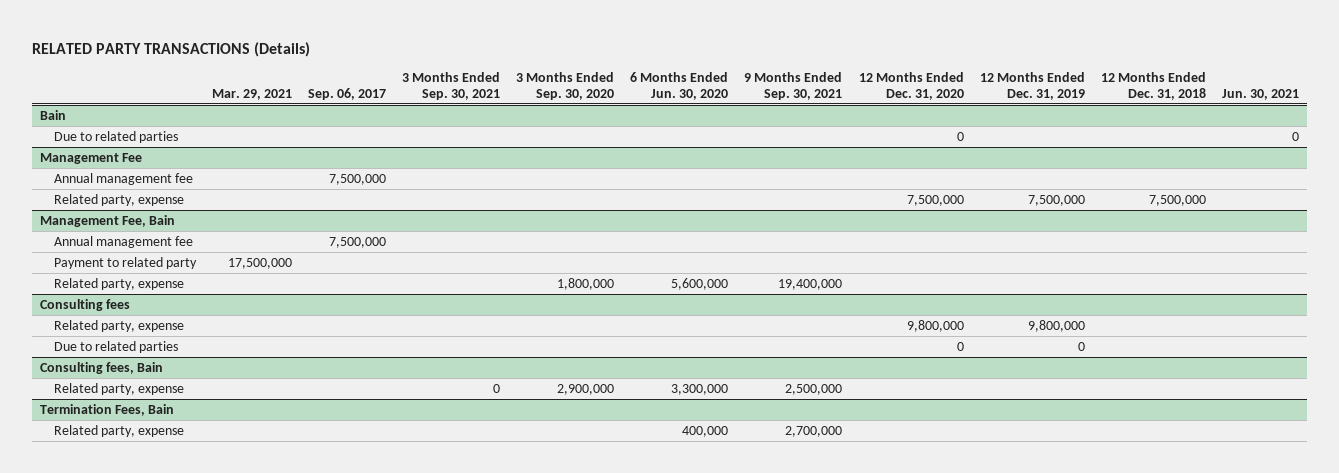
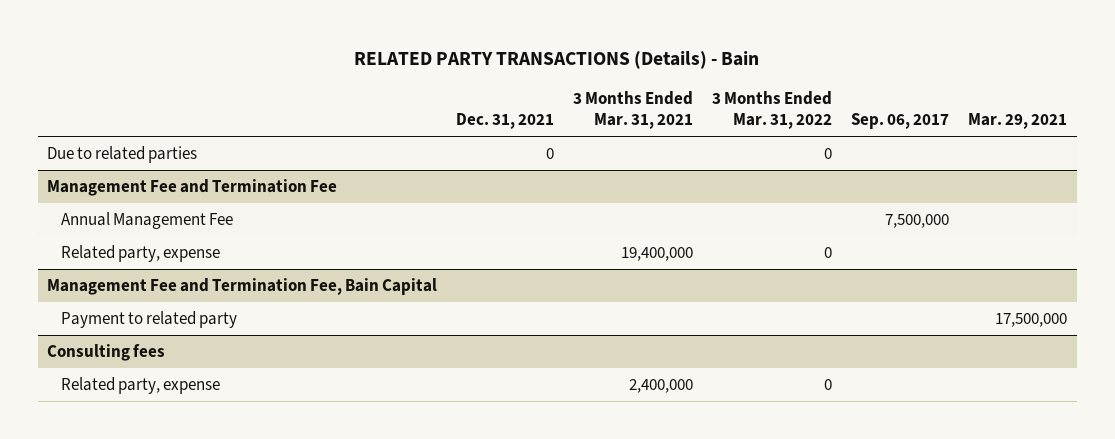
- RELATED PARTY TRANSACTIONS (Details)
+ RELATED PARTY TRANSACTIONS (Details) - Bain
- | Mar. 29, 2021 | Sep. 06, 2017 | 3 Months Ended Sep. 30, 2021 | 3 Months Ended Sep. 30, 2020 | 6 Months Ended Jun. 30, 2020 | 9 Months Ended Sep. 30, 2021 | 12 Months Ended Dec. 31, 2020 | 12 Months Ended Dec. 31, 2019 | 12 Months Ended Dec. 31, 2018 | Jun. 30, 2021
+ | Dec. 31, 2021 | 3 Months Ended Mar. 31, 2021 | 3 Months Ended Mar. 31, 2022 | Sep. 06, 2017 | Mar. 29, 2021
- Bain
- Due to related parties | | | | | | | 0 | | | 0
- Management Fee
- Annual management fee | | 7,500,000 | | | | | | | |
- Related party, expense | | | | | | | 7,500,000 | 7,500,000 | 7,500,000 |
- Management Fee, Bain
- Annual management fee | | 7,500,000 | | | | | | | |
+ Due to related parties | 0 | | 0 | |
+ Management Fee and Termination Fee
+ Annual Management Fee | | | | 7,500,000 |
+ Related party, expense | | 19,400,000 | 0 | |
+ Management Fee and Termination Fee, Bain Capital
- Related party, expense | | | | 1,800,000 | 5,600,000 | 19,400,000 | | | |
@ Consulting fees
- Due to related parties | | | | | | | 0 | 0 | |
- Consulting fees, Bain
- Related party, expense | | | 0 | 2,900,000 | 3,300,000 | 2,500,000 | | | |
- Termination Fees, Bain
- Related party, expense | | | | | 400,000 | 2,700,000 | | | |

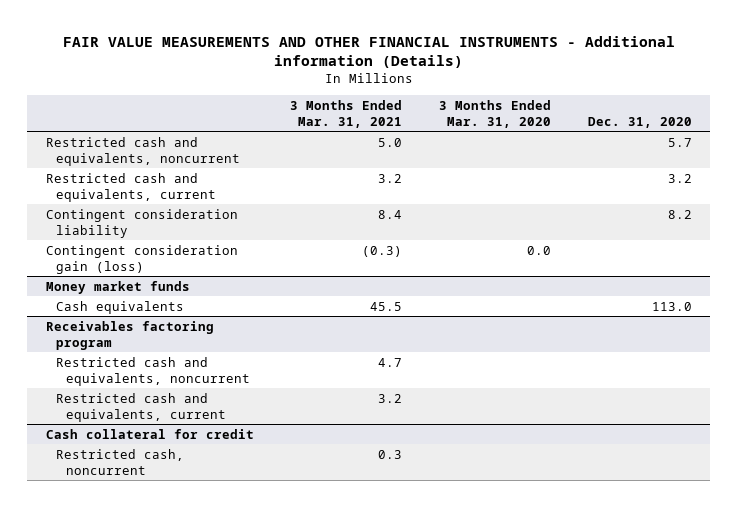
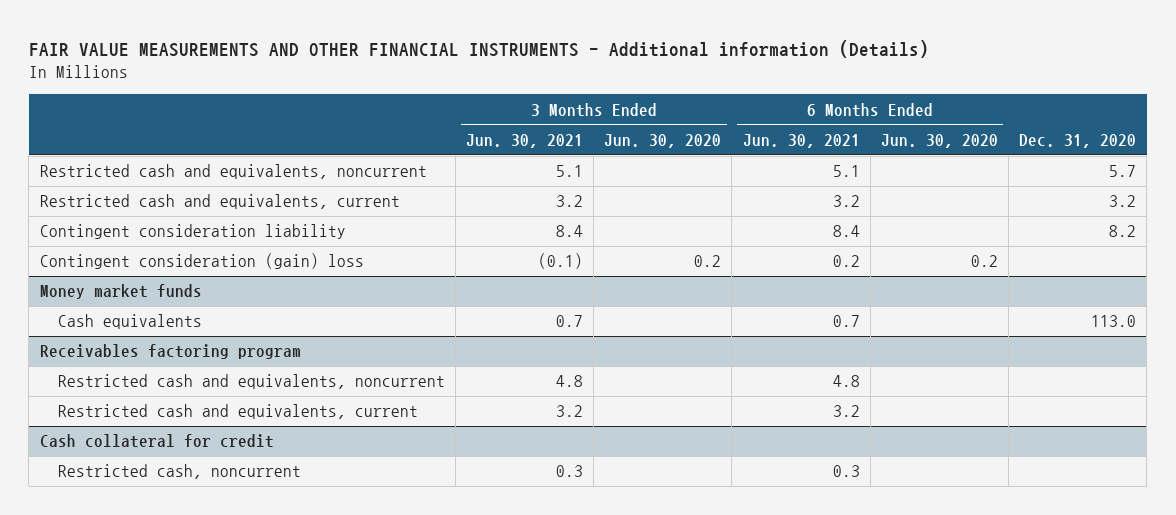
- | 3 Months Ended Mar. 31, 2021 | 3 Months Ended Mar. 31, 2020 | Dec. 31, 2020
+ | 3 Months Ended Jun. 30, 2021 | 3 Months Ended Jun. 30, 2020 | 6 Months Ended Jun. 30, 2021 | 6 Months Ended Jun. 30, 2020 | Dec. 31, 2020
- Contingent consideration gain (loss) | (0.3) | 0.0 |
+ Contingent consideration (gain) loss | (0.1) | 0.2 | 0.2 | 0.2 |

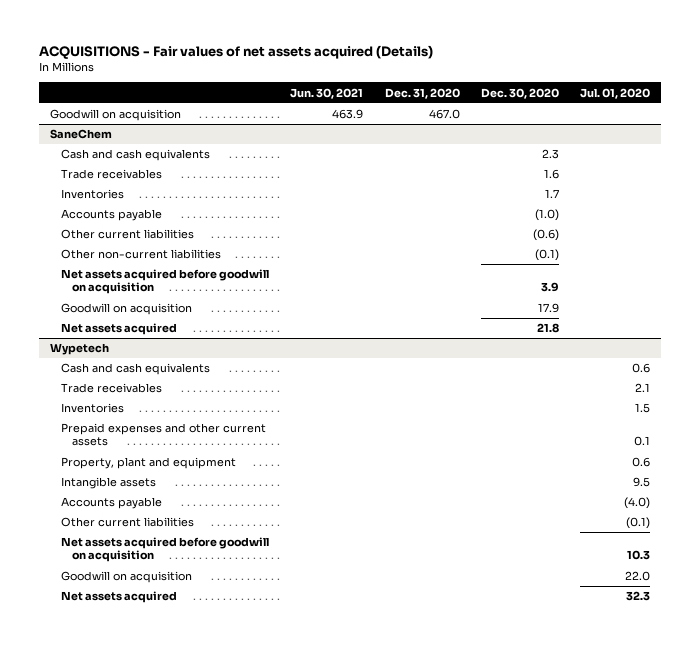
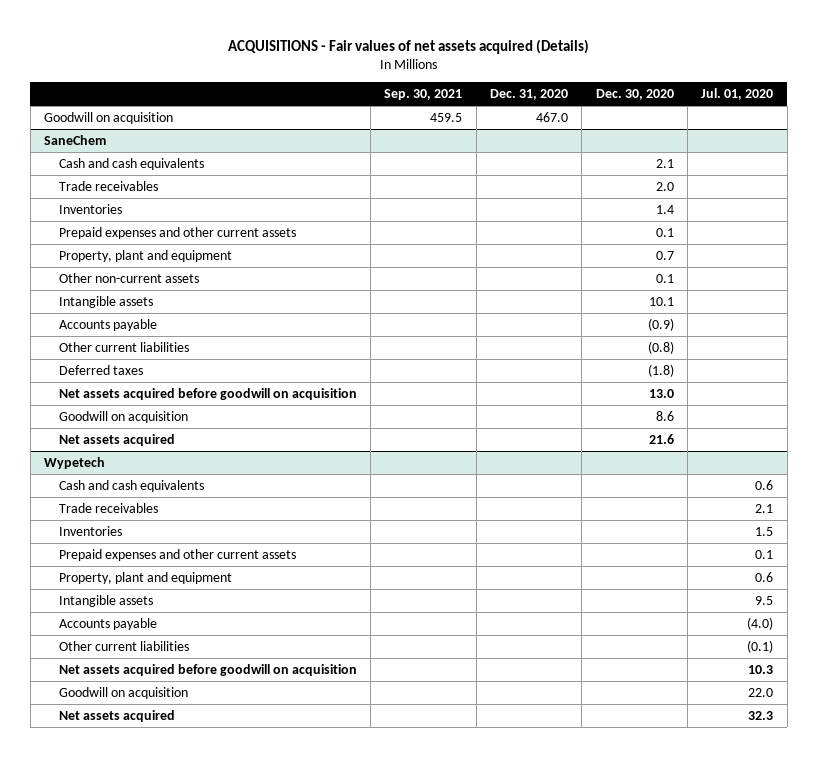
- | Jun. 30, 2021 | Dec. 31, 2020 | Dec. 30, 2020 | Jul. 01, 2020
+ | Sep. 30, 2021 | Dec. 31, 2020 | Dec. 30, 2020 | Jul. 01, 2020
@ SaneChem
- Cash and cash equivalents | | | 2.3 |
- Trade receivables | | | 1.6 |
- Inventories | | | 1.7 |
- Accounts payable | | | (1.0) |
- Other current liabilities | | | (0.6) |
- Other non-current liabilities | | | (0.1) |
- Net assets acquired before goodwill on acquisition | | | 3.9 |
- Goodwill on acquisition | | | 17.9 |
- Net assets acquired | | | 21.8 |
+ Cash and cash equivalents | | | 2.1 |
+ Trade receivables | | | 2.0 |
+ Inventories | | | 1.4 |
+ Prepaid expenses and other current assets | | | 0.1 |
+ Property, plant and equipment | | | 0.7 |
+ Other non-current assets | | | 0.1 |
+ Intangible assets | | | 10.1 |
+ Accounts payable | | | (0.9) |
+ Other current liabilities | | | (0.8) |
+ Deferred taxes | | | (1.8) |
+ Net assets acquired before goodwill on acquisition | | | 13.0 |
+ Goodwill on acquisition | | | 8.6 |
+ Net assets acquired | | | 21.6 |

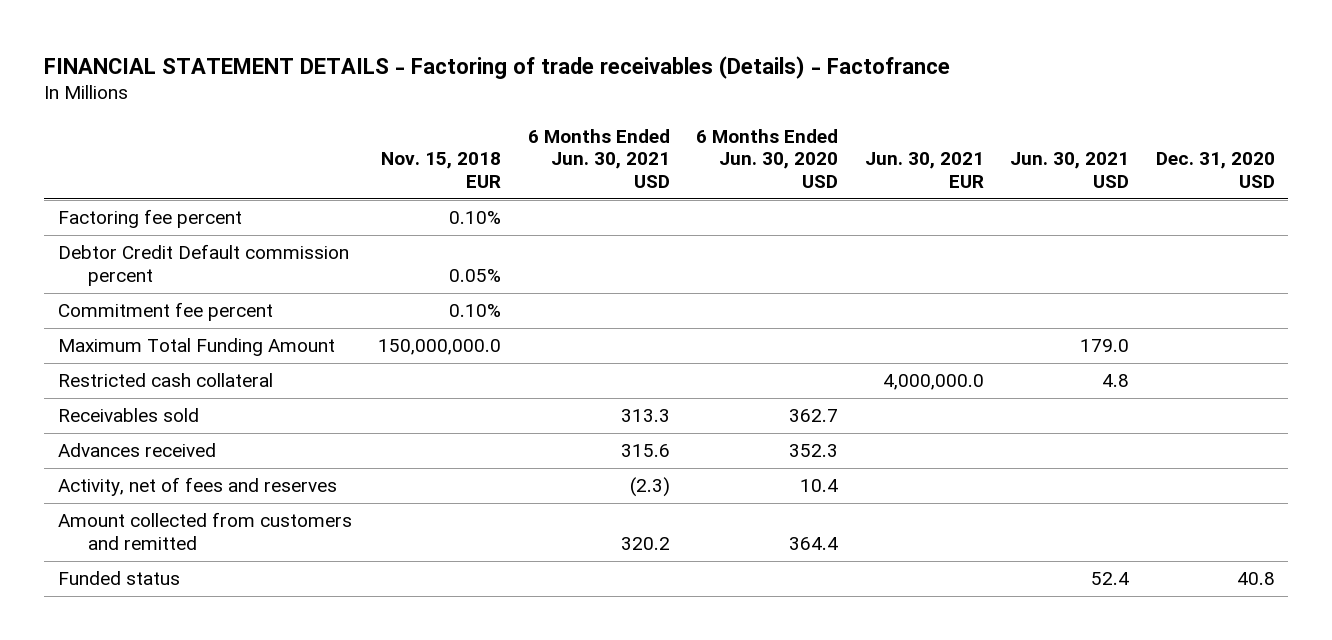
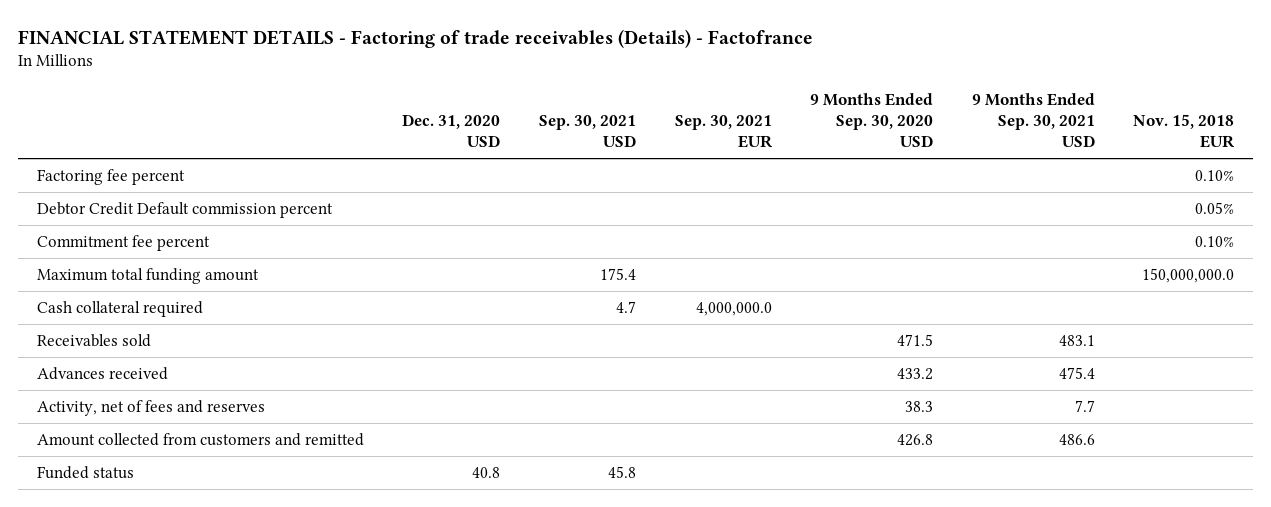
- | Nov. 15, 2018 EUR | 6 Months Ended Jun. 30, 2021 USD | 6 Months Ended Jun. 30, 2020 USD | Jun. 30, 2021 EUR | Jun. 30, 2021 USD | Dec. 31, 2020 USD
+ | Dec. 31, 2020 USD | Sep. 30, 2021 USD | Sep. 30, 2021 EUR | 9 Months Ended Sep. 30, 2020 USD | 9 Months Ended Sep. 30, 2021 USD | Nov. 15, 2018 EUR
- Maximum Total Funding Amount | 150,000,000.0 | | | | 179.0 |
- Restricted cash collateral | | | | 4,000,000.0 | 4.8 |
+ Maximum total funding amount | | 175.4 | | | | 150,000,000.0
+ Cash collateral required | | 4.7 | 4,000,000.0 | | |

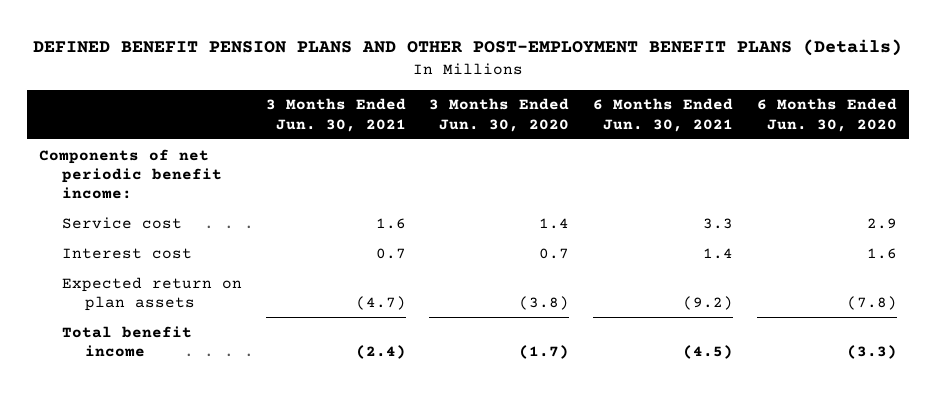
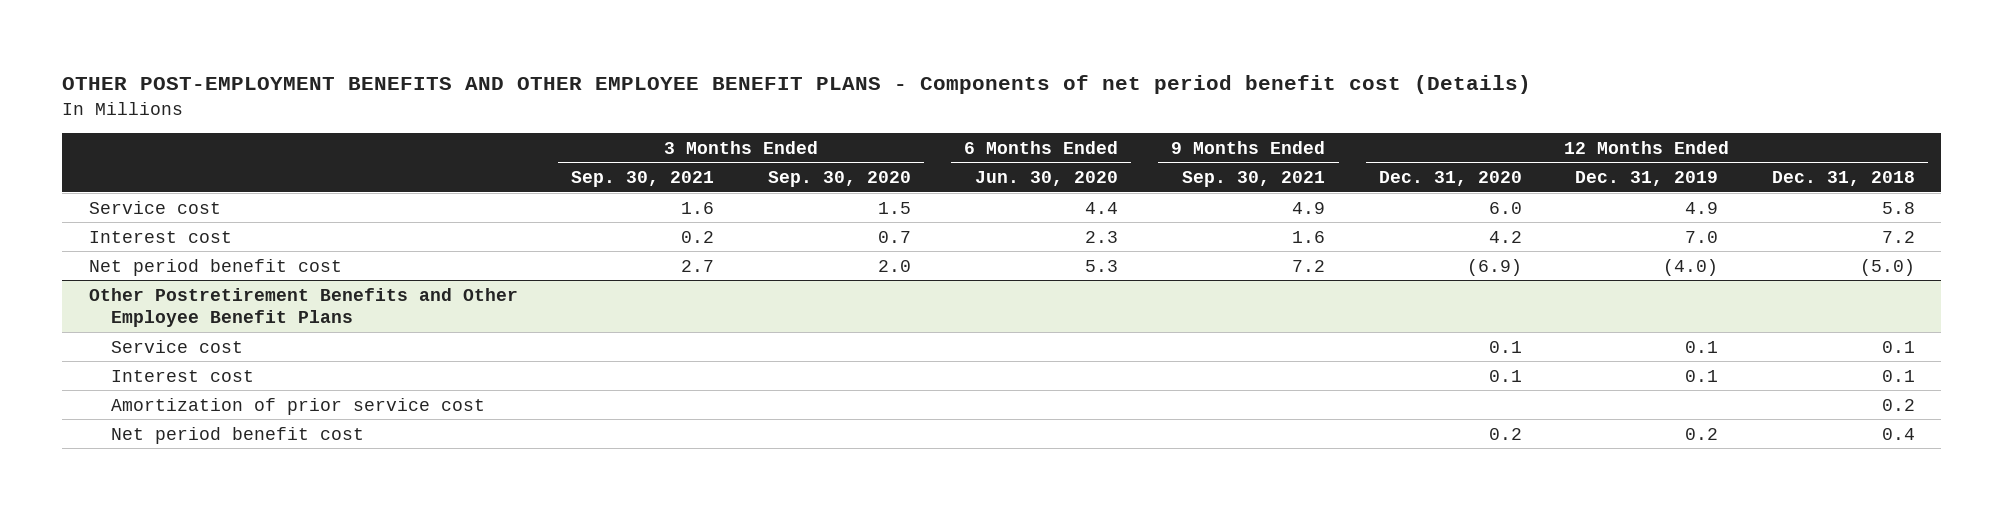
- DEFINED BENEFIT PENSION PLANS AND OTHER POST-EMPLOYMENT BENEFIT PLANS (Details)
+ OTHER POST-EMPLOYMENT BENEFITS AND OTHER EMPLOYEE BENEFIT PLANS - Components of net period benefit cost (Details)
- | 3 Months Ended Jun. 30, 2021 | 3 Months Ended Jun. 30, 2020 | 6 Months Ended Jun. 30, 2021 | 6 Months Ended Jun. 30, 2020
+ | 3 Months Ended Sep. 30, 2021 | 3 Months Ended Sep. 30, 2020 | 6 Months Ended Jun. 30, 2020 | 9 Months Ended Sep. 30, 2021 | 12 Months Ended Dec. 31, 2020 | 12 Months Ended Dec. 31, 2019 | 12 Months Ended Dec. 31, 2018
- Components of net periodic benefit income:
- Service cost | 1.6 | 1.4 | 3.3 | 2.9
- Interest cost | 0.7 | 0.7 | 1.4 | 1.6
- Expected return on plan assets | (4.7) | (3.8) | (9.2) | (7.8)
- Total benefit income | (2.4) | (1.7) | (4.5) | (3.3)
+ Service cost | 1.6 | 1.5 | 4.4 | 4.9 | 6.0 | 4.9 | 5.8
+ Interest cost | 0.2 | 0.7 | 2.3 | 1.6 | 4.2 | 7.0 | 7.2
+ Net period benefit cost | 2.7 | 2.0 | 5.3 | 7.2 | (6.9) | (4.0) | (5.0)
+ Other Postretirement Benefits and Other Employee Benefit Plans
+ Service cost | | | | | 0.1 | 0.1 | 0.1
+ Interest cost | | | | | 0.1 | 0.1 | 0.1
+ Amortization of prior service cost | | | | | | | 0.2
+ Net period benefit cost | | | | | 0.2 | 0.2 | 0.4

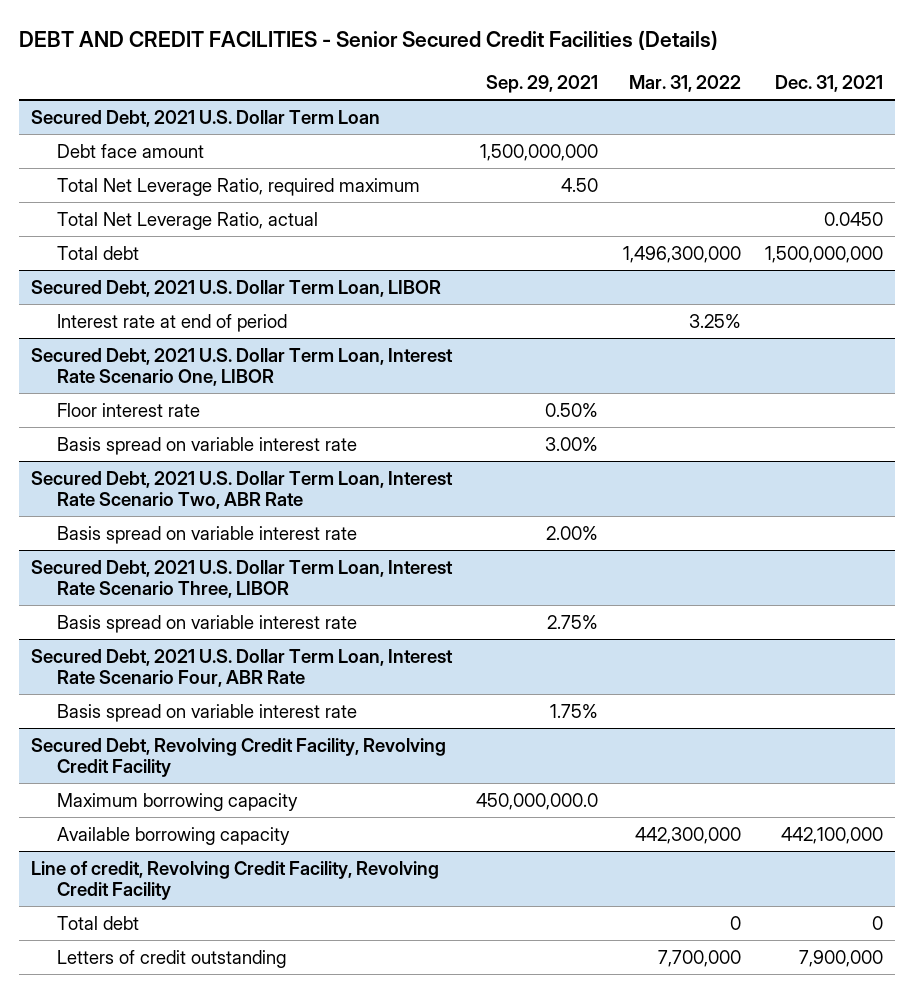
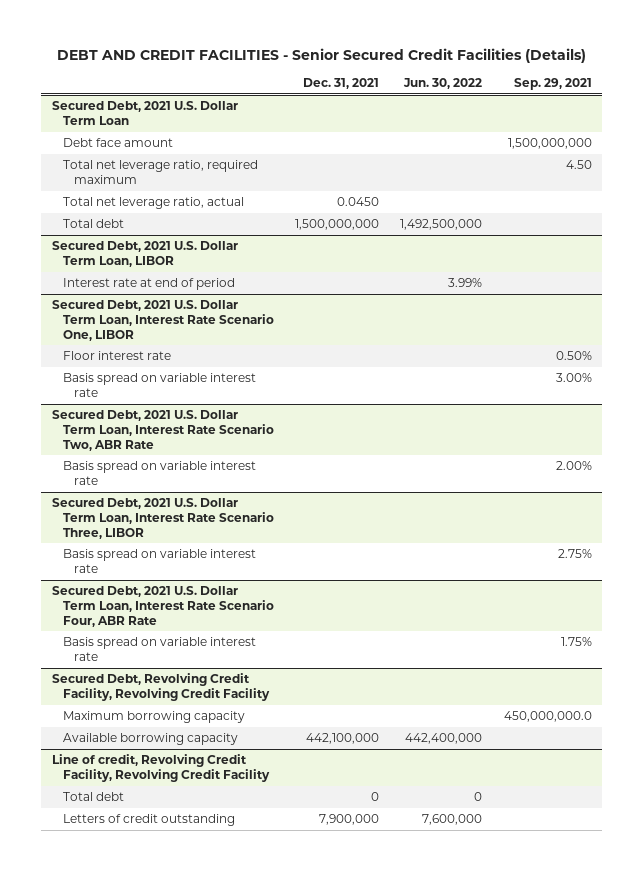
- | Sep. 29, 2021 | Mar. 31, 2022 | Dec. 31, 2021
+ | Dec. 31, 2021 | Jun. 30, 2022 | Sep. 29, 2021
@ Secured Debt, 2021 U.S. Dollar Term Loan
- Total Net Leverage Ratio, required maximum | 4.50 | |
- Total Net Leverage Ratio, actual | | | 0.0450
+ Total net leverage ratio, required maximum | | | 4.50
+ Total net leverage ratio, actual | 0.0450 | |

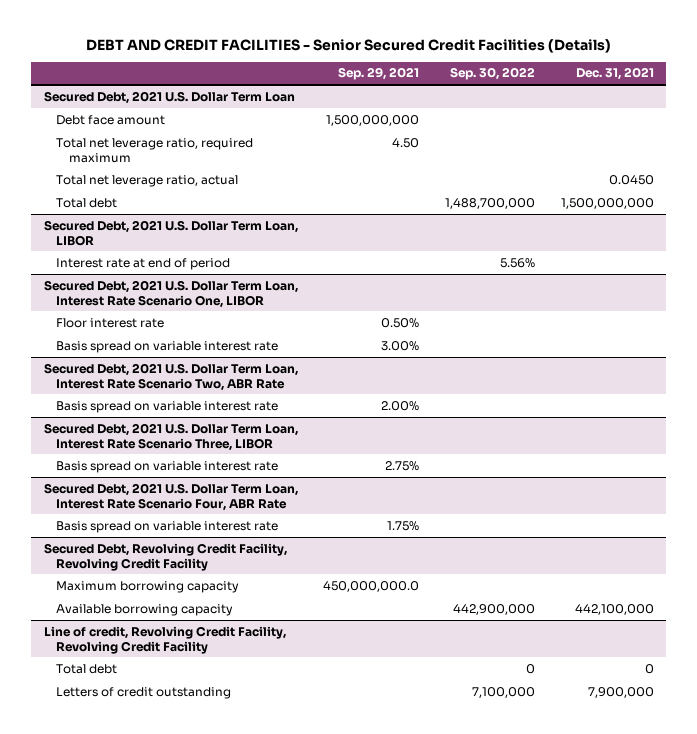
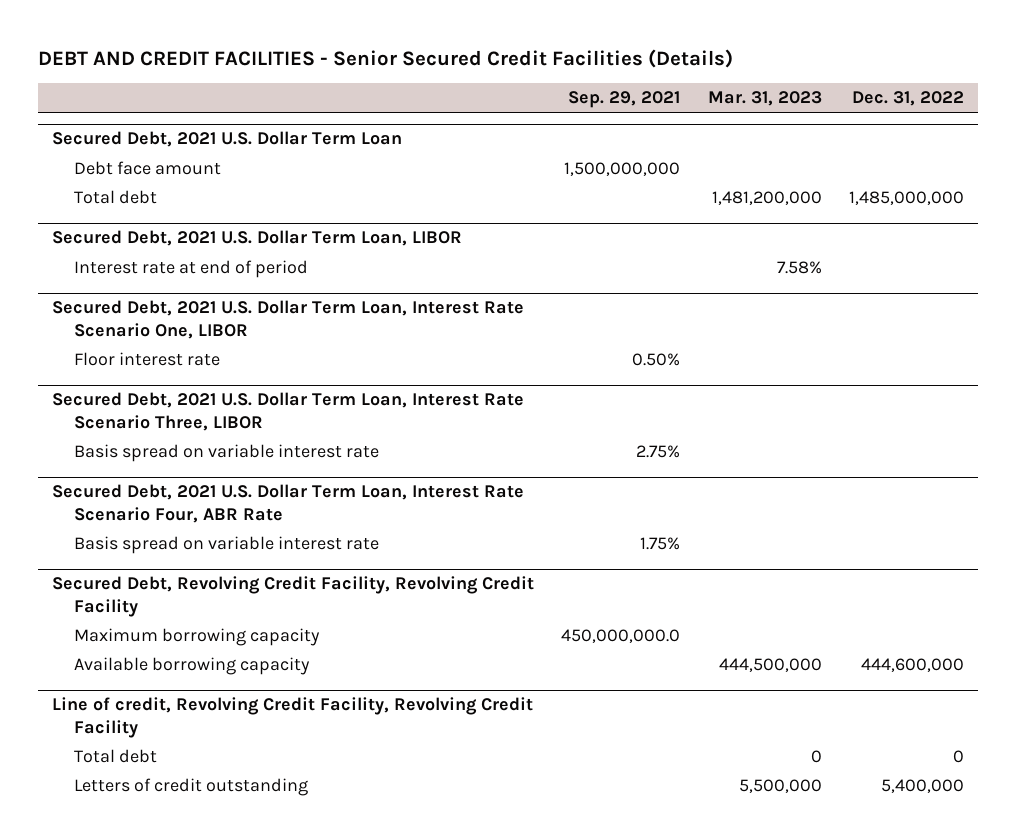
- | Sep. 29, 2021 | Sep. 30, 2022 | Dec. 31, 2021
+ | Sep. 29, 2021 | Mar. 31, 2023 | Dec. 31, 2022
@ Secured Debt, 2021 U.S. Dollar Term Loan
- Total net leverage ratio, required maximum | 4.50 | |
- Total net leverage ratio, actual | | | 0.0450
@ Secured Debt, 2021 U.S. Dollar Term Loan, Interest Rate Scenario One, LIBOR
- Basis spread on variable interest rate | 3.00% | |
- Secured Debt, 2021 U.S. Dollar Term Loan, Interest Rate Scenario Two, ABR Rate
- Basis spread on variable interest rate | 2.00% | |

